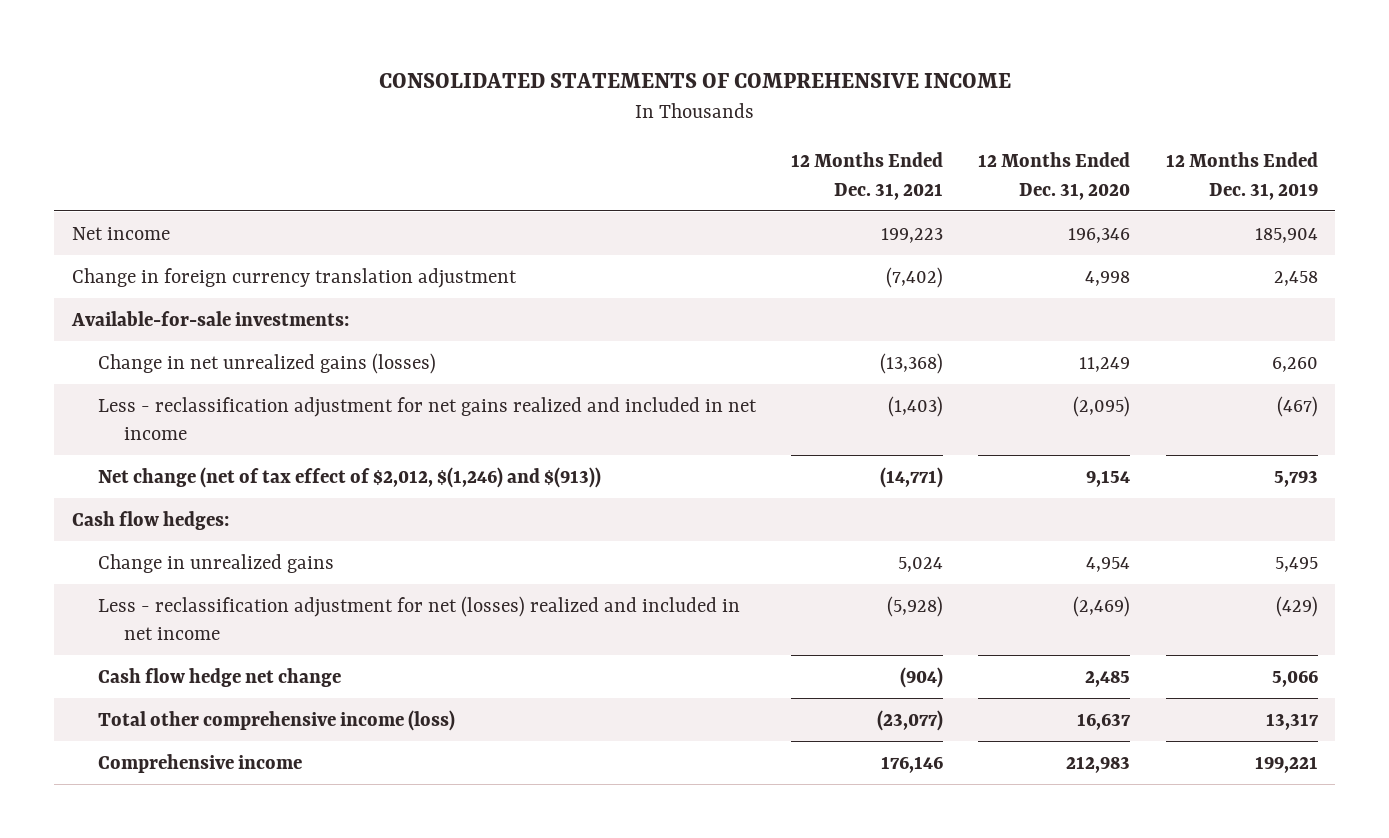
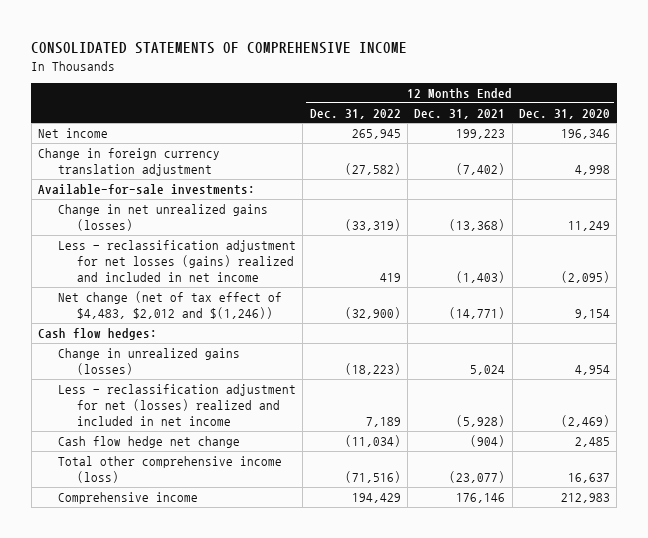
- | 12 Months Ended Dec. 31, 2021 | 12 Months Ended Dec. 31, 2020 | 12 Months Ended Dec. 31, 2019
+ | 12 Months Ended Dec. 31, 2022 | 12 Months Ended Dec. 31, 2021 | 12 Months Ended Dec. 31, 2020
- Less - reclassification adjustment for net gains realized and included in net income | (1,403) | (2,095) | (467)
- Net change (net of tax effect of $2,012, $(1,246) and $(913)) | (14,771) | 9,154 | 5,793
+ Less - reclassification adjustment for net losses (gains) realized and included in net income | 419 | (1,403) | (2,095)
+ Net change (net of tax effect of $4,483, $2,012 and $(1,246)) | (32,900) | (14,771) | 9,154
- Change in unrealized gains | 5,024 | 4,954 | 5,495
+ Change in unrealized gains (losses) | (18,223) | 5,024 | 4,954

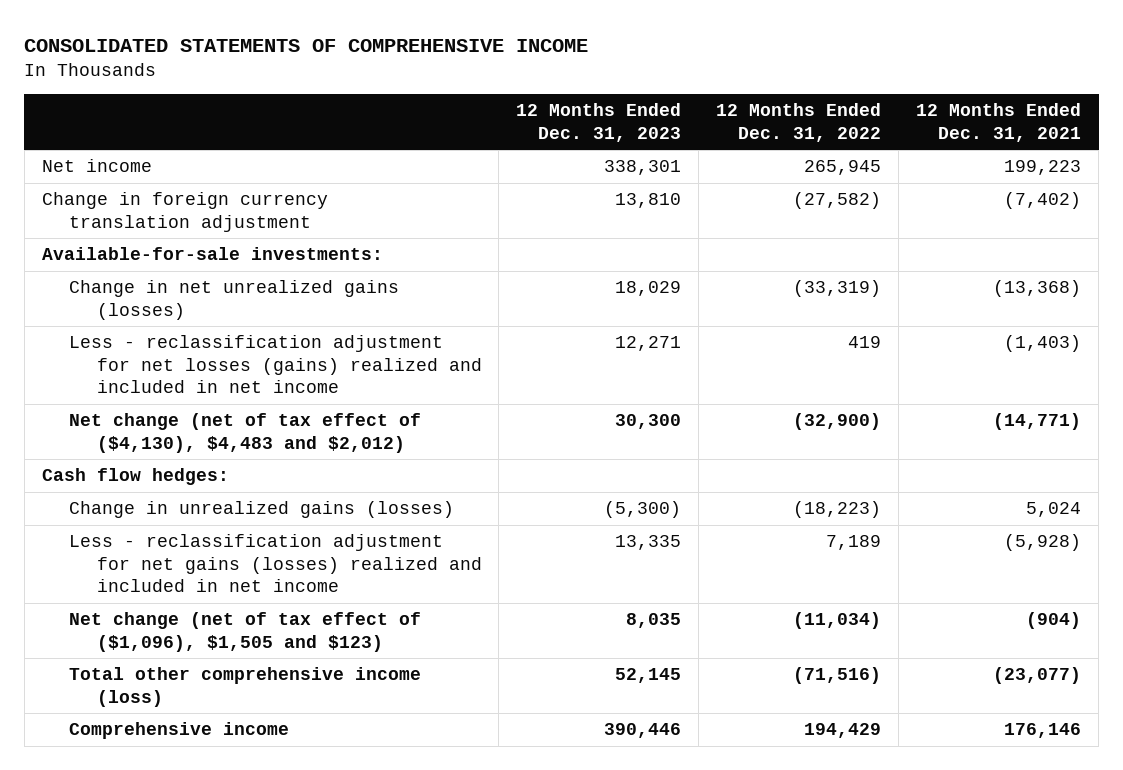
- | 12 Months Ended Dec. 31, 2022 | 12 Months Ended Dec. 31, 2021 | 12 Months Ended Dec. 31, 2020
+ | 12 Months Ended Dec. 31, 2023 | 12 Months Ended Dec. 31, 2022 | 12 Months Ended Dec. 31, 2021
- Net change (net of tax effect of $4,483, $2,012 and $(1,246)) | (32,900) | (14,771) | 9,154
+ Net change (net of tax effect of ($4,130), $4,483 and $2,012) | 30,300 | (32,900) | (14,771)
- Less - reclassification adjustment for net (losses) realized and included in net income | 7,189 | (5,928) | (2,469)
- Cash flow hedge net change | (11,034) | (904) | 2,485
+ Less - reclassification adjustment for net gains (losses) realized and included in net income | 13,335 | 7,189 | (5,928)
+ Net change (net of tax effect of ($1,096), $1,505 and $123) | 8,035 | (11,034) | (904)

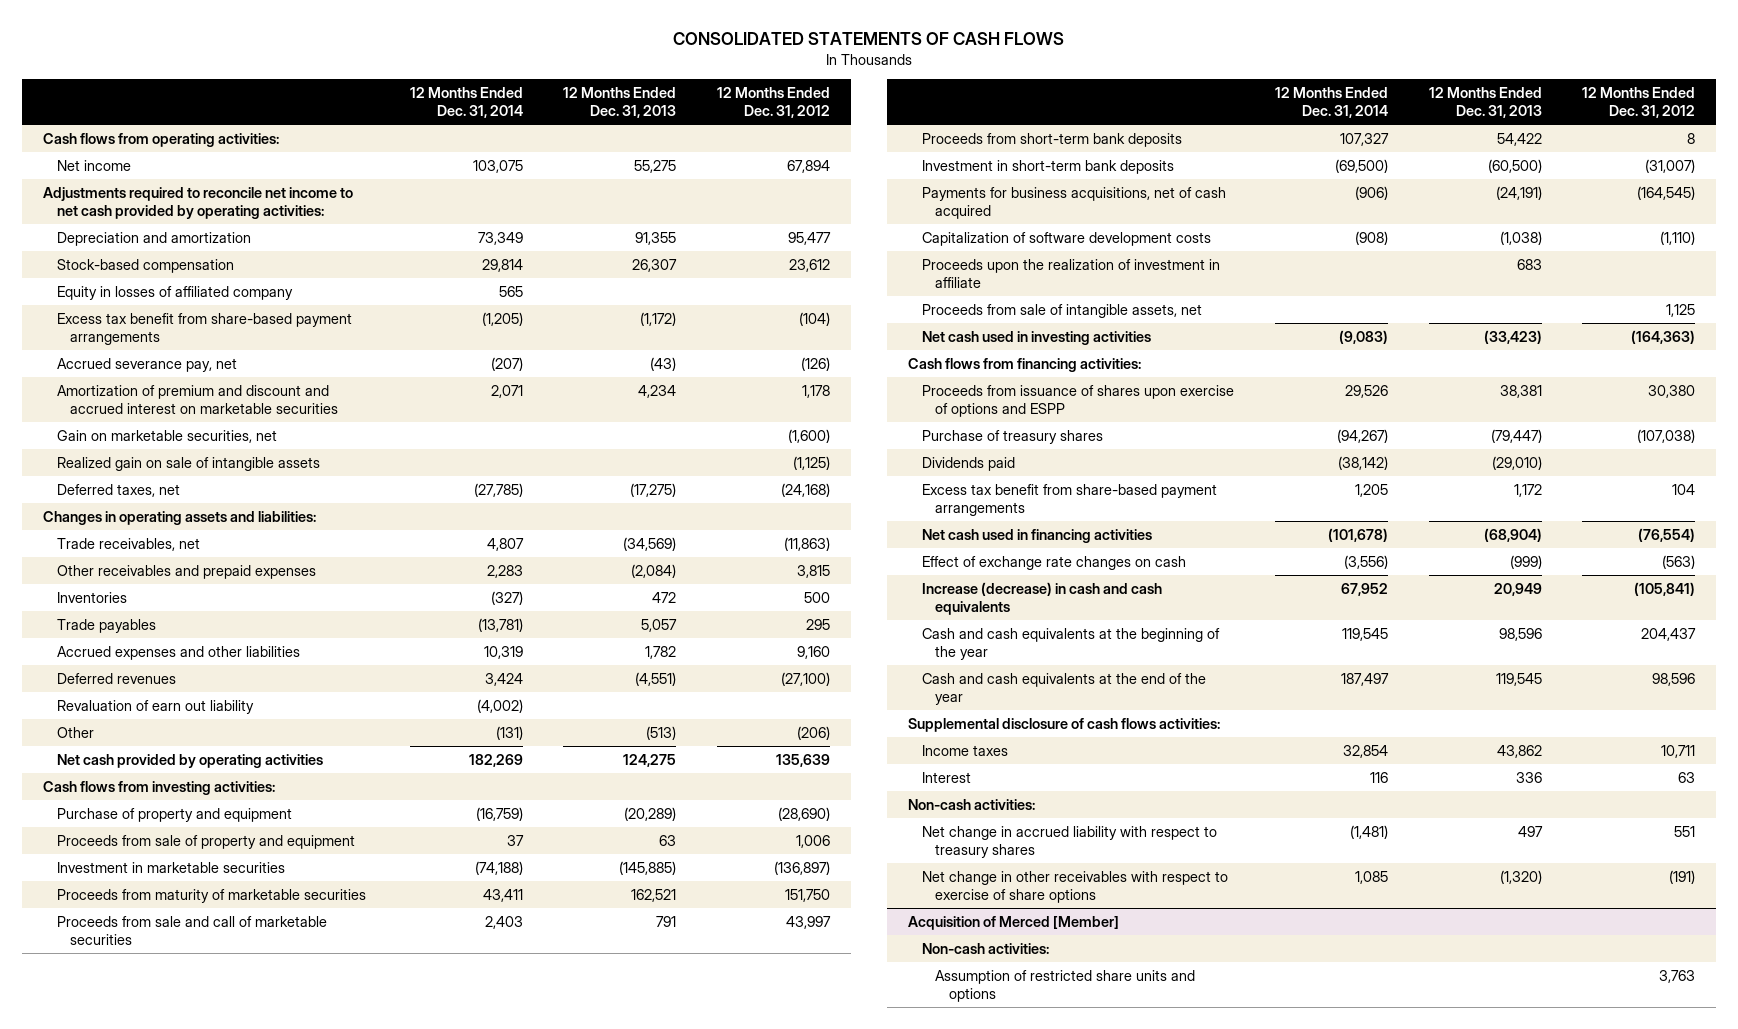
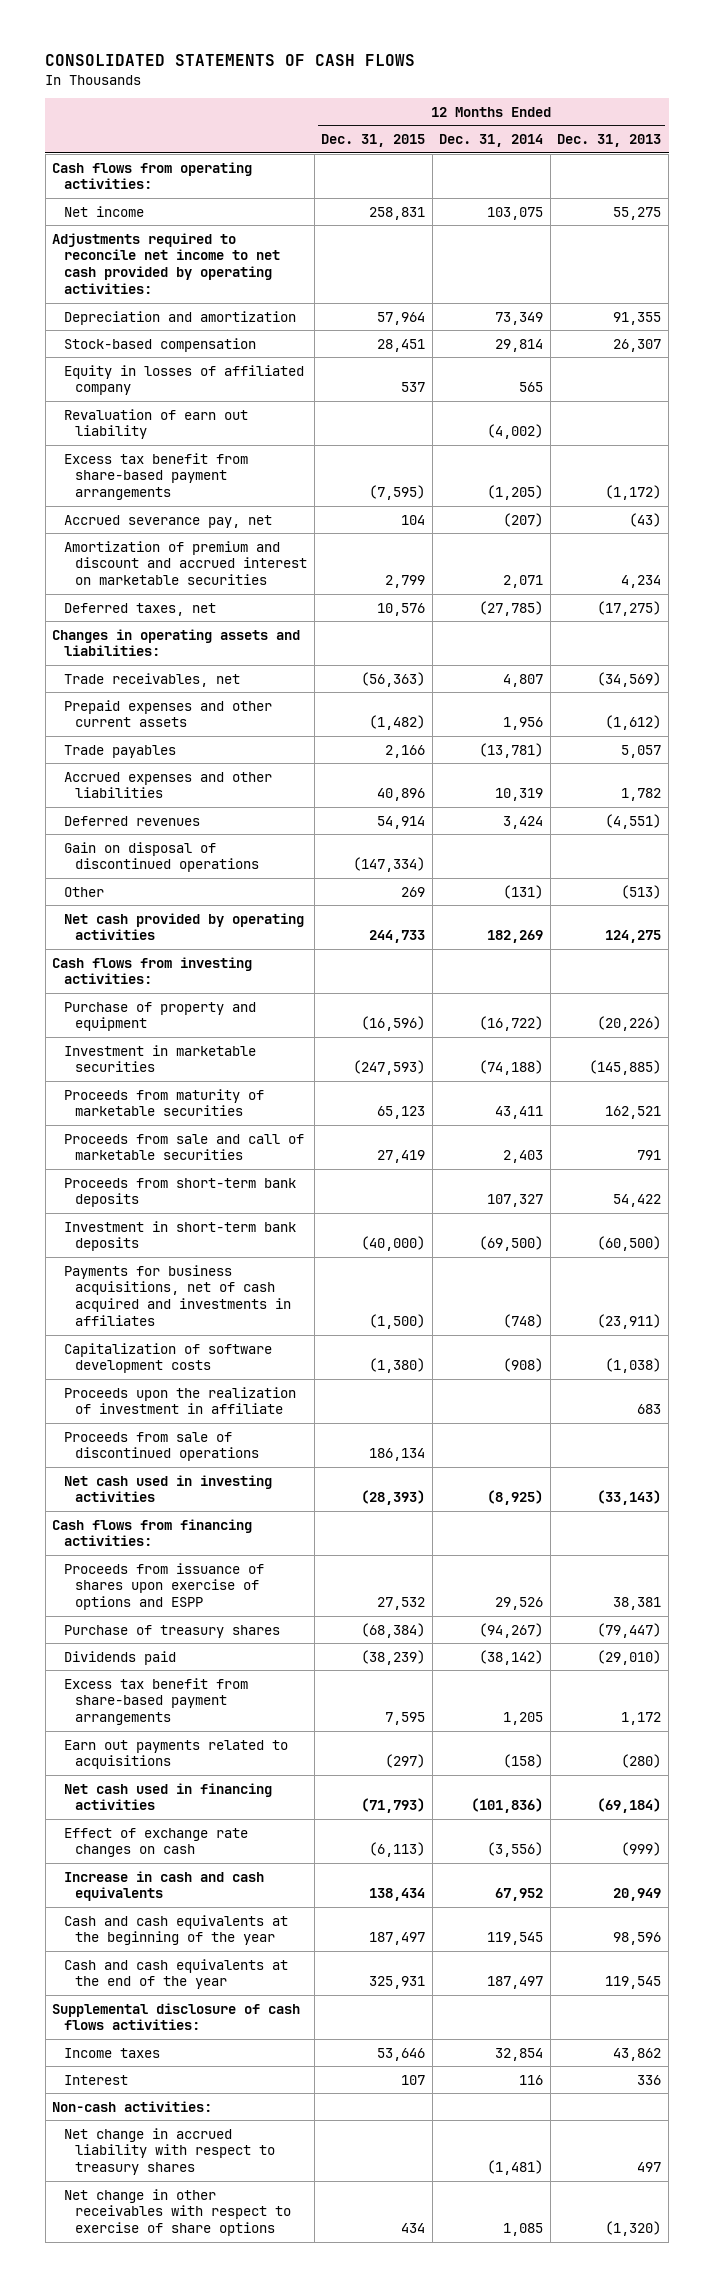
- | 12 Months Ended Dec. 31, 2014 | 12 Months Ended Dec. 31, 2013 | 12 Months Ended Dec. 31, 2012
+ | 12 Months Ended Dec. 31, 2015 | 12 Months Ended Dec. 31, 2014 | 12 Months Ended Dec. 31, 2013
moved up: Revaluation of earn out liability | | (4,002) |
- Gain on marketable securities, net | | | (1,600)
- Realized gain on sale of intangible assets | | | (1,125)
- Other receivables and prepaid expenses | 2,283 | (2,084) | 3,815
- Inventories | (327) | 472 | 500
+ Prepaid expenses and other current assets | (1,482) | 1,956 | (1,612)
+ Gain on disposal of discontinued operations | (147,334) | |
- Purchase of property and equipment | (16,759) | (20,289) | (28,690)
- Proceeds from sale of property and equipment | 37 | 63 | 1,006
+ Purchase of property and equipment | (16,596) | (16,722) | (20,226)
- Payments for business acquisitions, net of cash acquired | (906) | (24,191) | (164,545)
+ Payments for business acquisitions, net of cash acquired and investments in affiliates | (1,500) | (748) | (23,911)
- Proceeds from sale of intangible assets, net | | | 1,125
- Net cash used in investing activities | (9,083) | (33,423) | (164,363)
+ Proceeds from sale of discontinued operations | 186,134 | |
+ Net cash used in investing activities | (28,393) | (8,925) | (33,143)
- Net cash used in financing activities | (101,678) | (68,904) | (76,554)
+ Earn out payments related to acquisitions | (297) | (158) | (280)
+ Net cash used in financing activities | (71,793) | (101,836) | (69,184)
- Increase (decrease) in cash and cash equivalents | 67,952 | 20,949 | (105,841)
+ Increase in cash and cash equivalents | 138,434 | 67,952 | 20,949
- Acquisition of Merced [Member]
- Non-cash activities:
- Assumption of restricted share units and options | | | 3,763

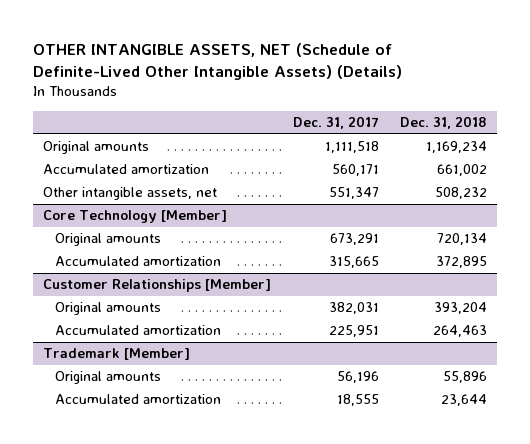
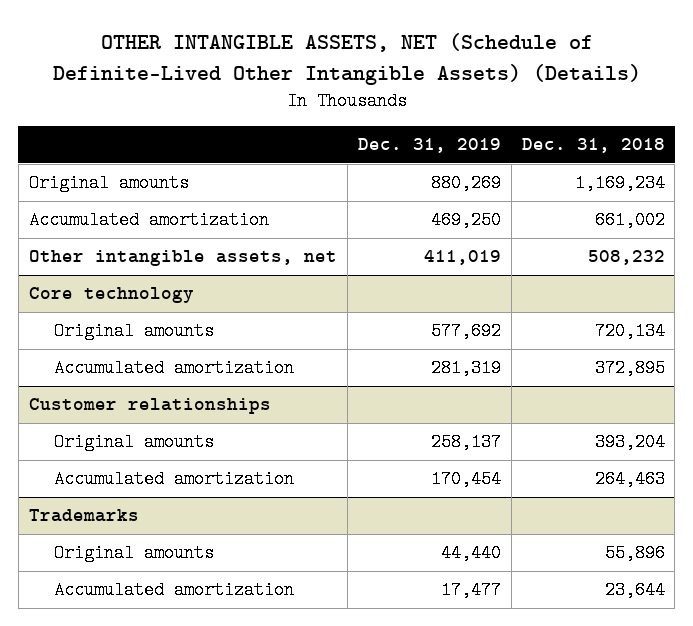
- | Dec. 31, 2017 | Dec. 31, 2018
+ | Dec. 31, 2019 | Dec. 31, 2018
- Core Technology [Member]
+ Core technology
- Customer Relationships [Member]
+ Customer relationships
- Trademark [Member]
+ Trademarks

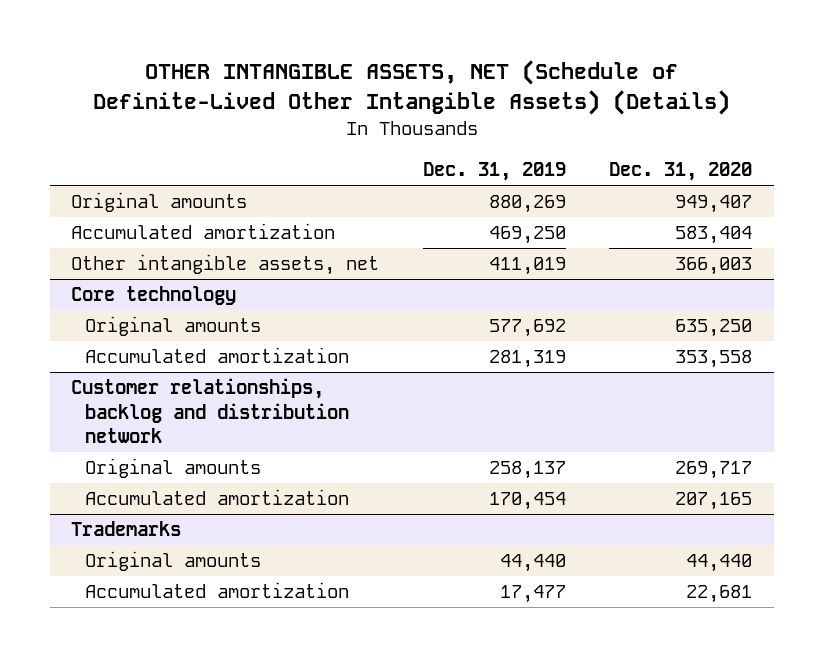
- | Dec. 31, 2019 | Dec. 31, 2018
+ | Dec. 31, 2019 | Dec. 31, 2020
- Customer relationships
+ Customer relationships, backlog and distribution network

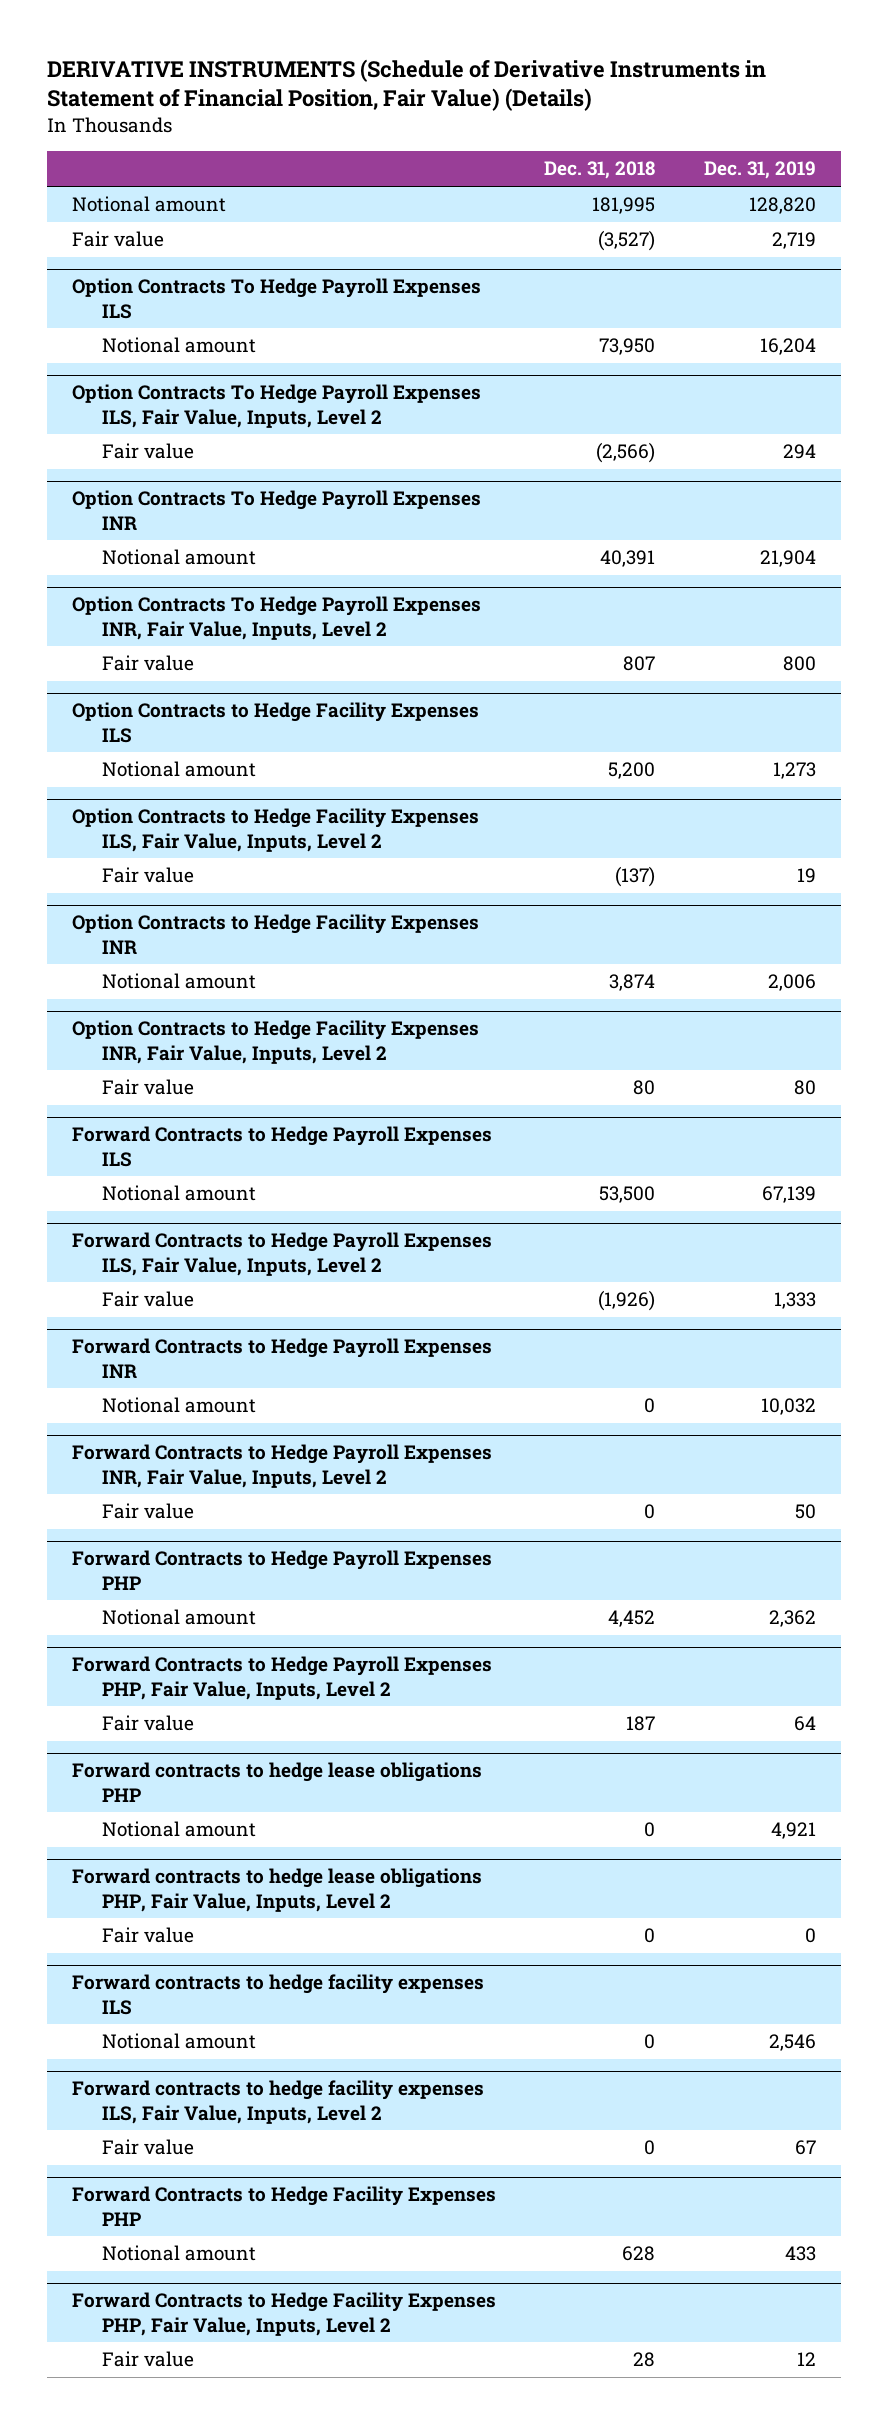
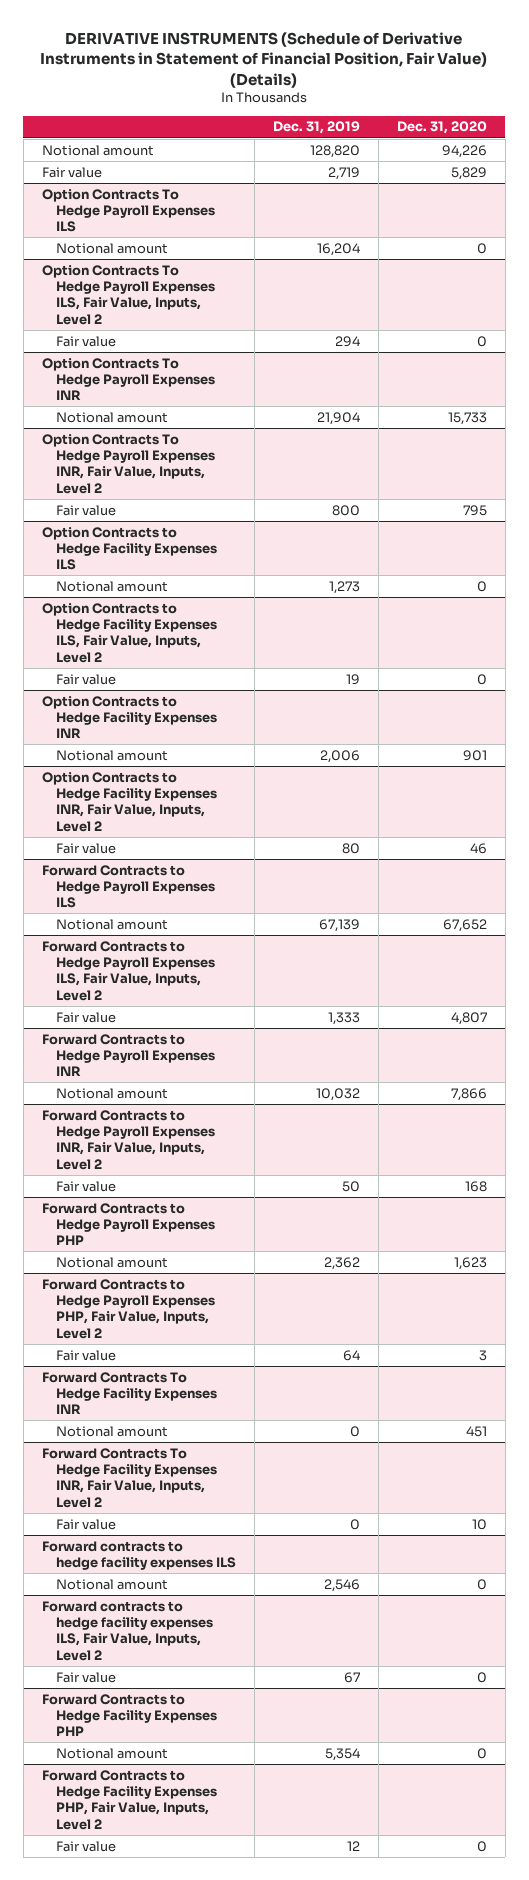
- | Dec. 31, 2018 | Dec. 31, 2019
+ | Dec. 31, 2019 | Dec. 31, 2020
- Forward contracts to hedge lease obligations PHP
- Notional amount | 0 | 4,921
- Forward contracts to hedge lease obligations PHP, Fair Value, Inputs, Level 2
+ Forward Contracts To Hedge Facility Expenses INR
+ Notional amount | 0 | 451
+ Forward Contracts To Hedge Facility Expenses INR, Fair Value, Inputs, Level 2
@ Forward Contracts to Hedge Facility Expenses PHP
- Notional amount | 628 | 433
+ Notional amount | 5,354 | 0

